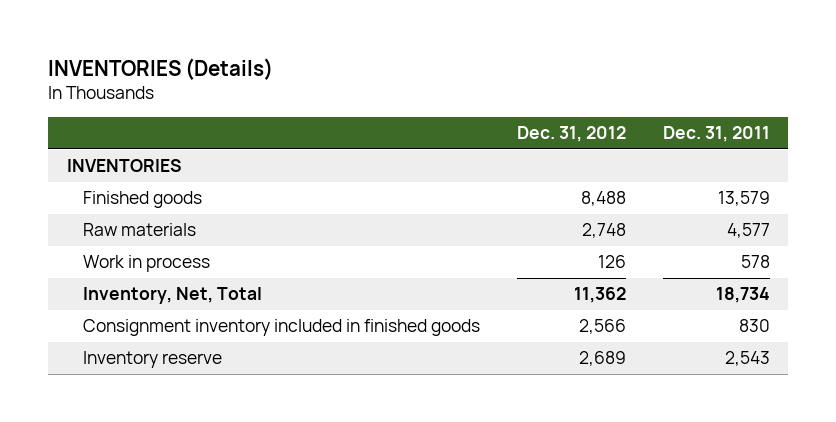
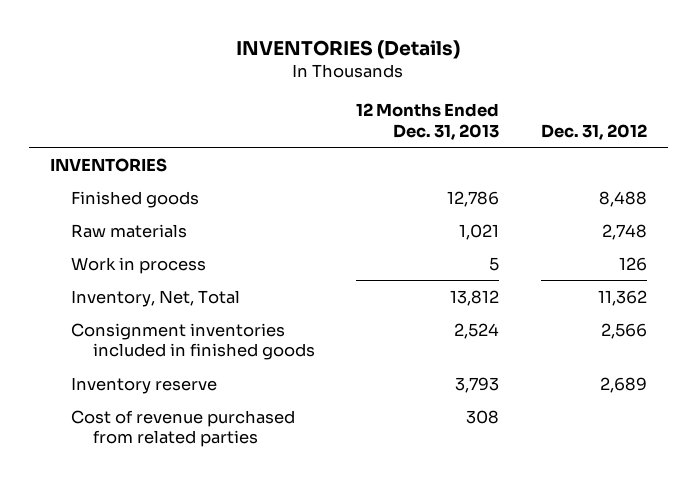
- | Dec. 31, 2012 | Dec. 31, 2011
+ | 12 Months Ended Dec. 31, 2013 | Dec. 31, 2012
- Consignment inventory included in finished goods | 2,566 | 830
+ Consignment inventories included in finished goods | 2,524 | 2,566
+ Cost of revenue purchased from related parties | 308 |

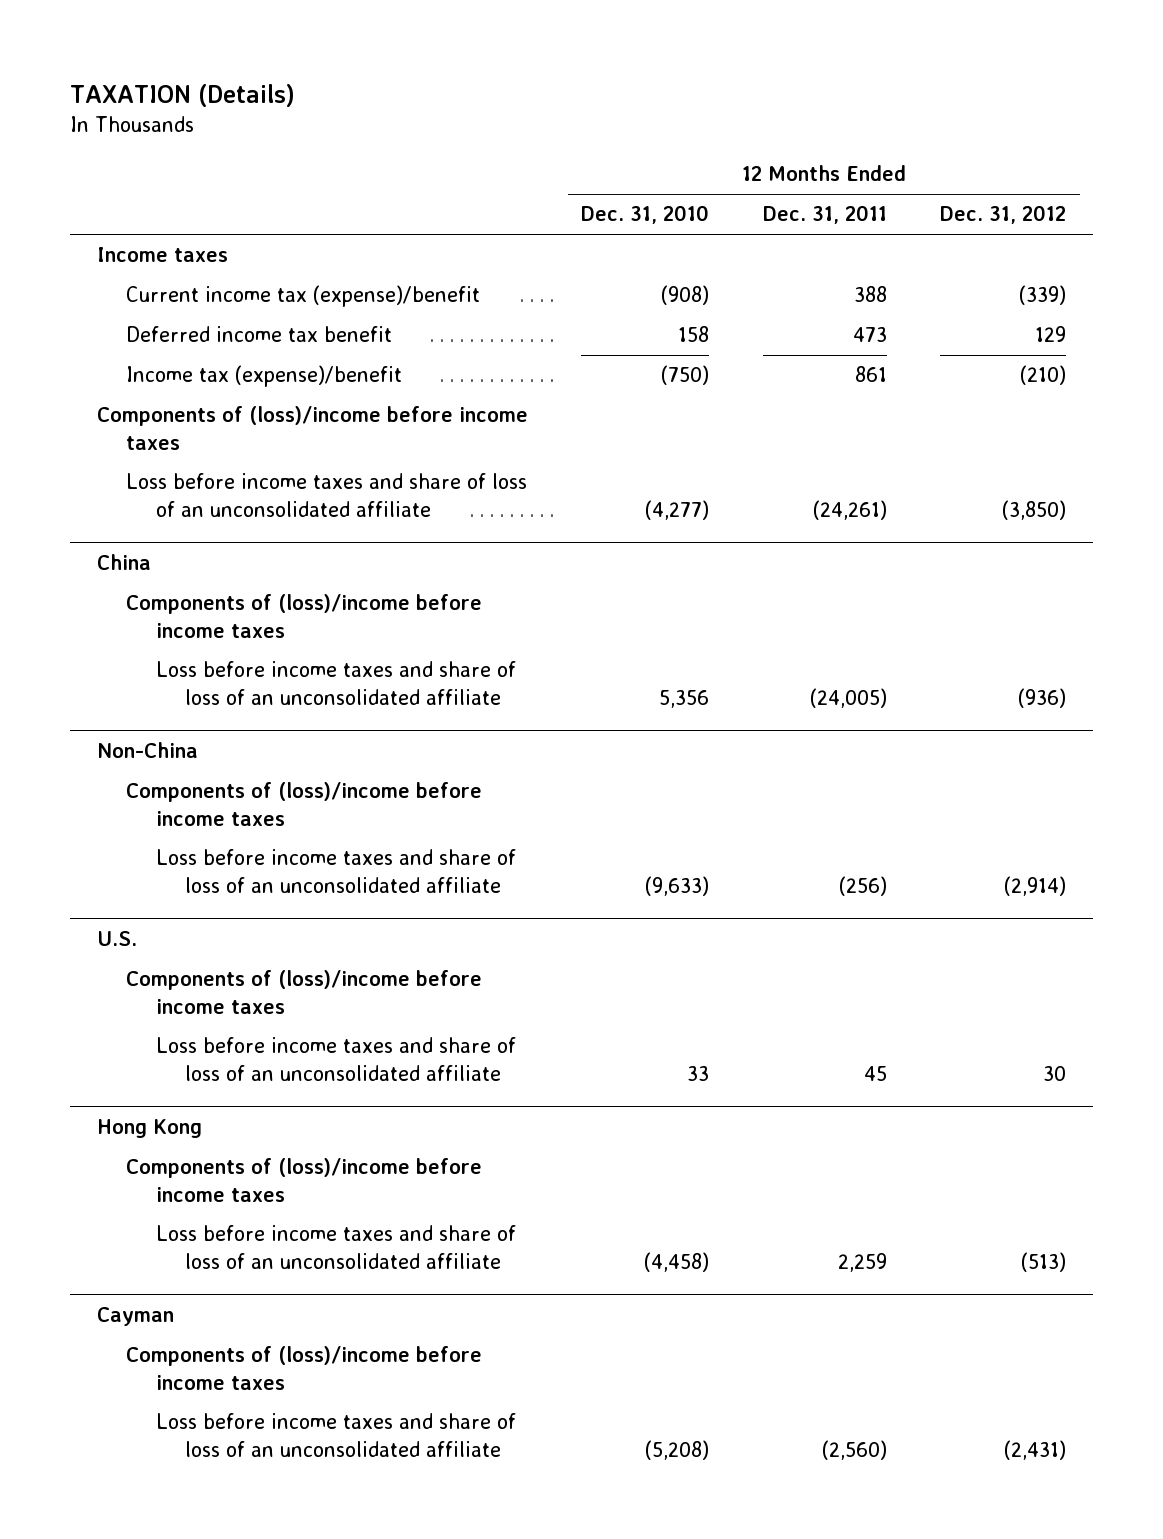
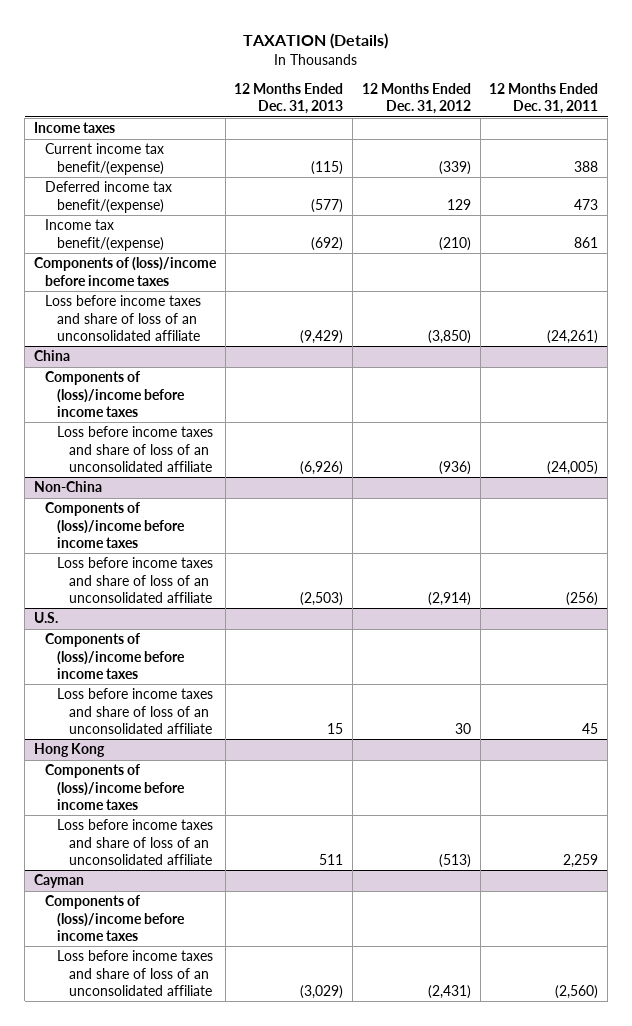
- | 12 Months Ended Dec. 31, 2010 | 12 Months Ended Dec. 31, 2011 | 12 Months Ended Dec. 31, 2012
+ | 12 Months Ended Dec. 31, 2013 | 12 Months Ended Dec. 31, 2012 | 12 Months Ended Dec. 31, 2011
- Current income tax (expense)/benefit | (908) | 388 | (339)
- Deferred income tax benefit | 158 | 473 | 129
- Income tax (expense)/benefit | (750) | 861 | (210)
+ Current income tax benefit/(expense) | (115) | (339) | 388
+ Deferred income tax benefit/(expense) | (577) | 129 | 473
+ Income tax benefit/(expense) | (692) | (210) | 861

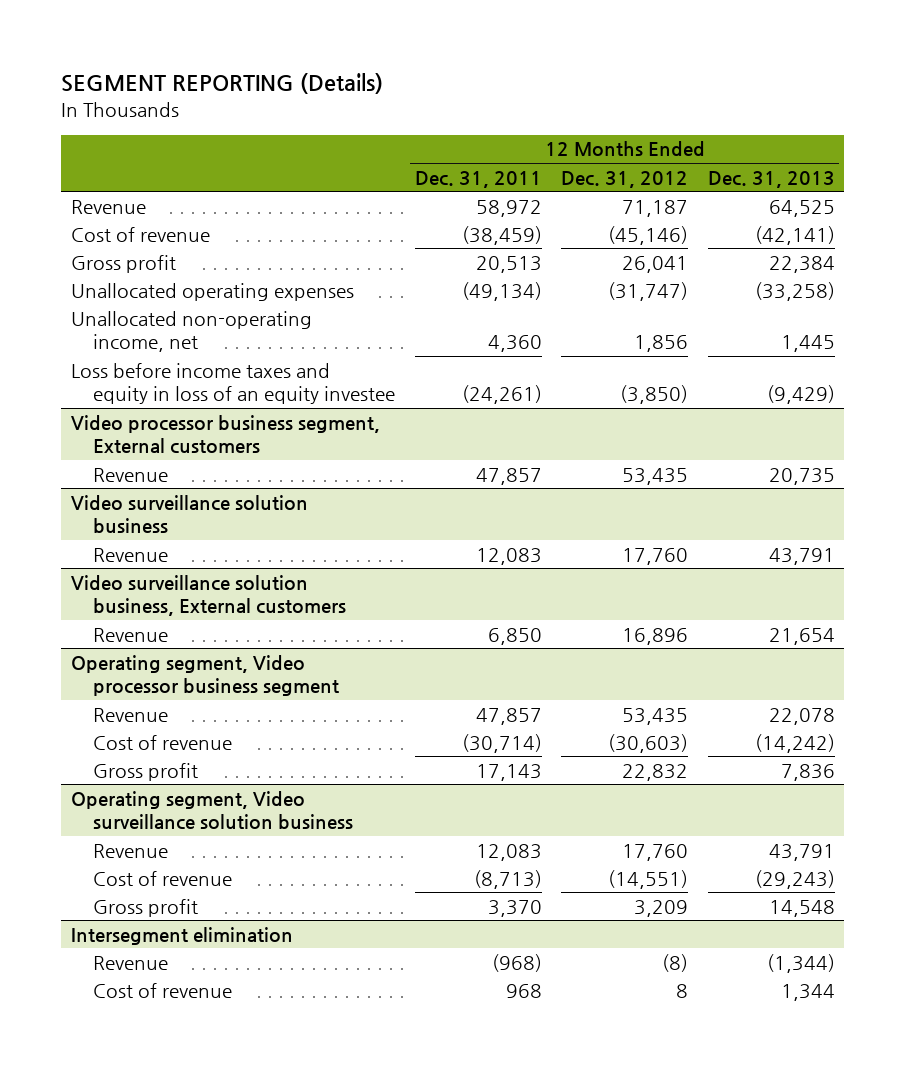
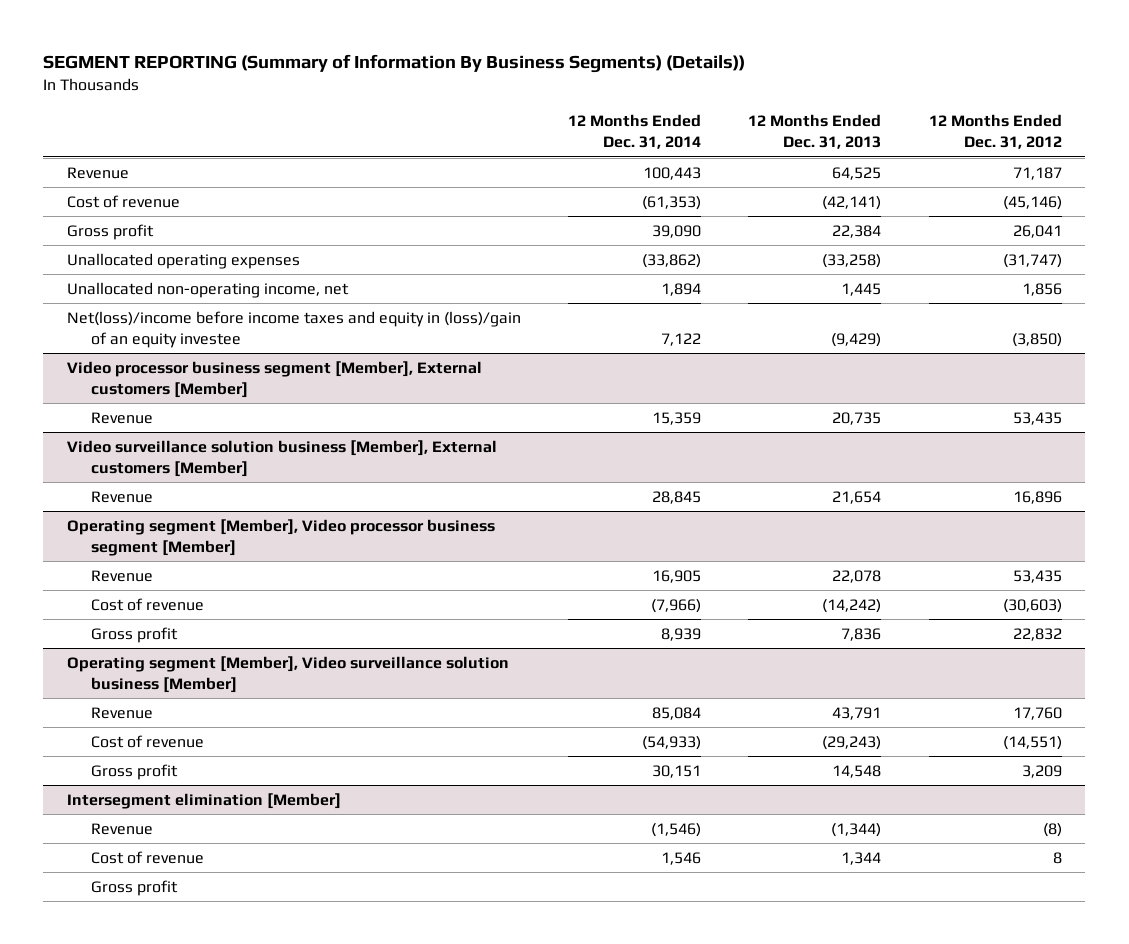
- SEGMENT REPORTING (Details)
+ SEGMENT REPORTING (Summary of Information By Business Segments) (Details))
- | 12 Months Ended Dec. 31, 2011 | 12 Months Ended Dec. 31, 2012 | 12 Months Ended Dec. 31, 2013
+ | 12 Months Ended Dec. 31, 2014 | 12 Months Ended Dec. 31, 2013 | 12 Months Ended Dec. 31, 2012
- Loss before income taxes and equity in loss of an equity investee | (24,261) | (3,850) | (9,429)
- Video processor business segment, External customers
+ Net(loss)/income before income taxes and equity in (loss)/gain of an equity investee | 7,122 | (9,429) | (3,850)
+ Video processor business segment [Member], External customers [Member]
- Video surveillance solution business
- Revenue | 12,083 | 17,760 | 43,791
- Video surveillance solution business, External customers
+ Video surveillance solution business [Member], External customers [Member]
- Operating segment, Video processor business segment
+ Operating segment [Member], Video processor business segment [Member]
- Operating segment, Video surveillance solution business
+ Operating segment [Member], Video surveillance solution business [Member]
- Intersegment elimination
+ Intersegment elimination [Member]
+ Gross profit

